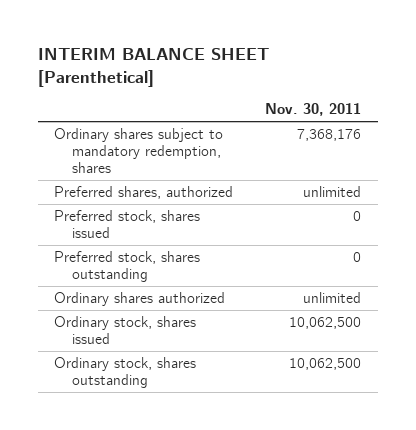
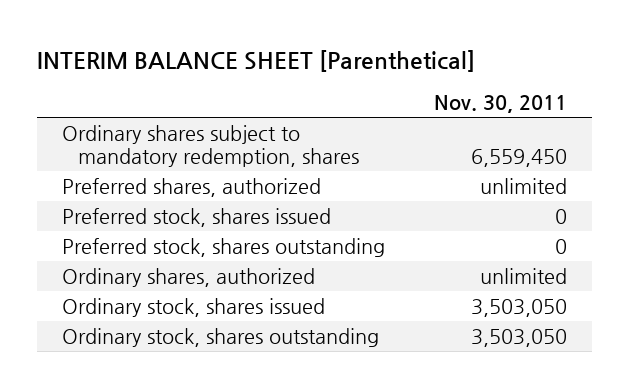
- Ordinary shares subject to mandatory redemption, shares | 7,368,176
+ Ordinary shares subject to mandatory redemption, shares | 6,559,450
- Ordinary shares authorized | unlimited
- Ordinary stock, shares issued | 10,062,500
- Ordinary stock, shares outstanding | 10,062,500
+ Ordinary shares, authorized | unlimited
+ Ordinary stock, shares issued | 3,503,050
+ Ordinary stock, shares outstanding | 3,503,050

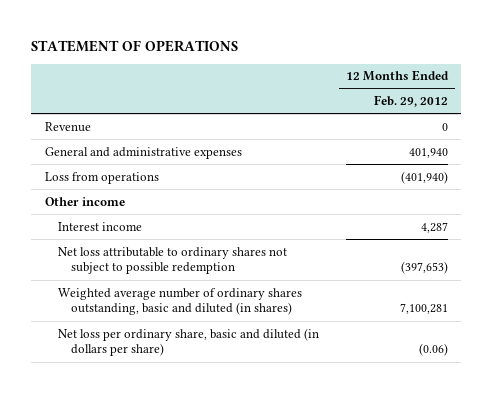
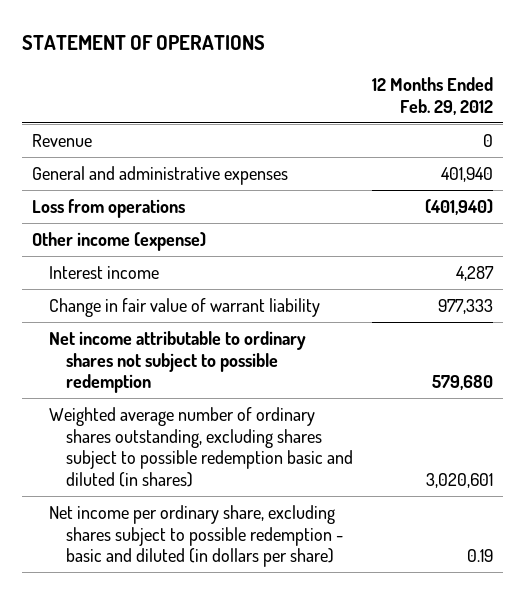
- Other income
+ Other income (expense)
- Net loss attributable to ordinary shares not subject to possible redemption | (397,653)
- Weighted average number of ordinary shares outstanding, basic and diluted (in shares) | 7,100,281
- Net loss per ordinary share, basic and diluted (in dollars per share) | (0.06)
+ Change in fair value of warrant liability | 977,333
+ Net income attributable to ordinary shares not subject to possible redemption | 579,680
+ Weighted average number of ordinary shares outstanding, excluding shares subject to possible redemption basic and diluted (in shares) | 3,020,601
+ Net income per ordinary share, excluding shares subject to possible redemption - basic and diluted (in dollars per share) | 0.19

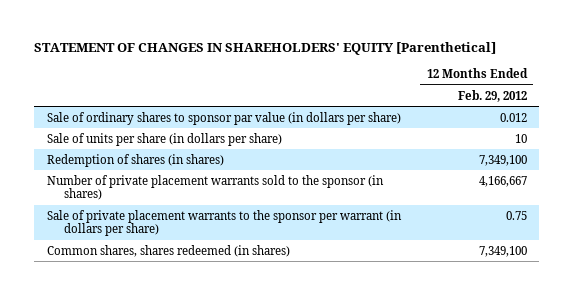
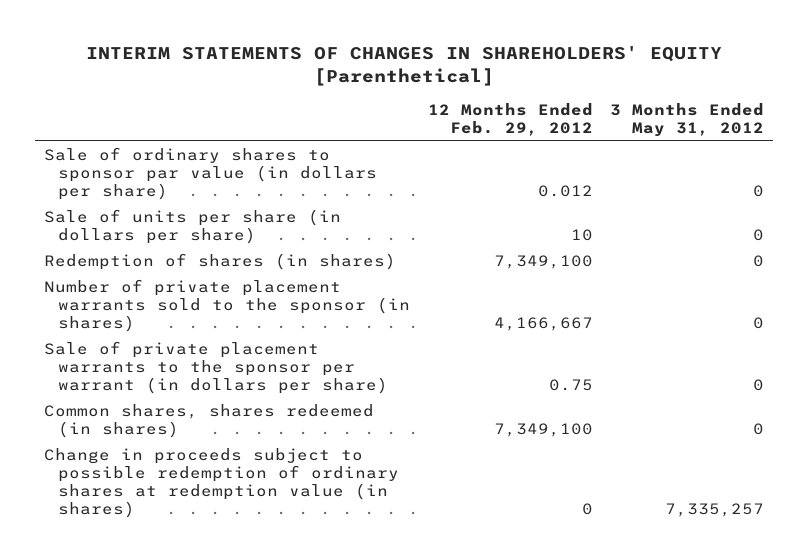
- STATEMENT OF CHANGES IN SHAREHOLDERS' EQUITY [Parenthetical]
+ INTERIM STATEMENTS OF CHANGES IN SHAREHOLDERS' EQUITY [Parenthetical]
- | 12 Months Ended Feb. 29, 2012
+ | 12 Months Ended Feb. 29, 2012 | 3 Months Ended May 31, 2012
+ Change in proceeds subject to possible redemption of ordinary shares at redemption value (in shares) | 0 | 7,335,257

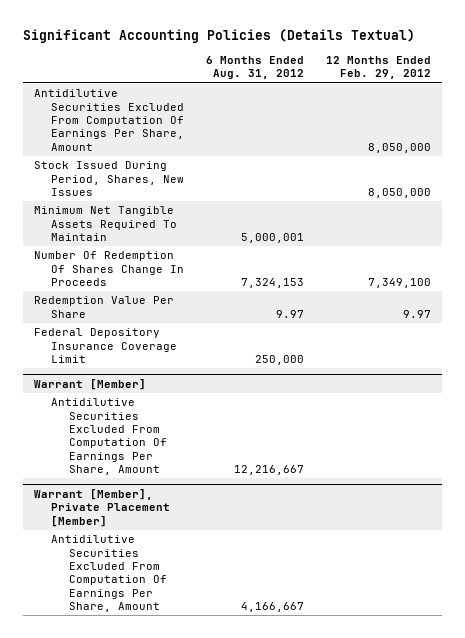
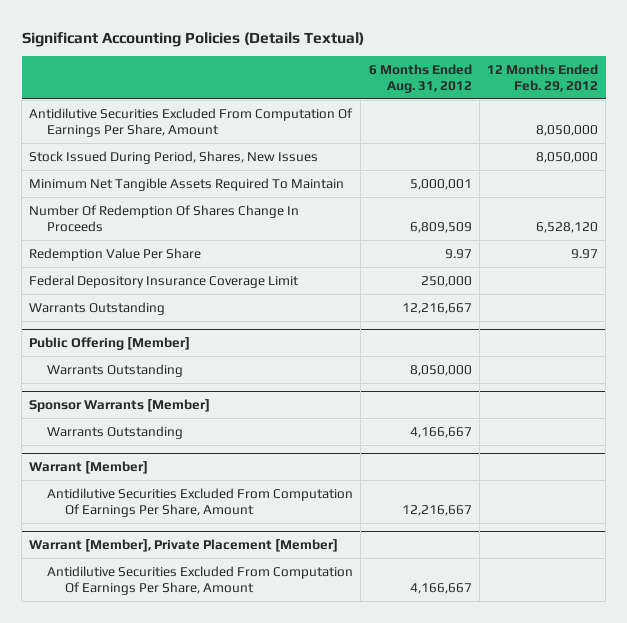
- Number Of Redemption Of Shares Change In Proceeds | 7,324,153 | 7,349,100
+ Number Of Redemption Of Shares Change In Proceeds | 6,809,509 | 6,528,120
+ Warrants Outstanding | 12,216,667 |
+ Public Offering [Member]
+ Warrants Outstanding | 8,050,000 |
+ Sponsor Warrants [Member]
+ Warrants Outstanding | 4,166,667 |

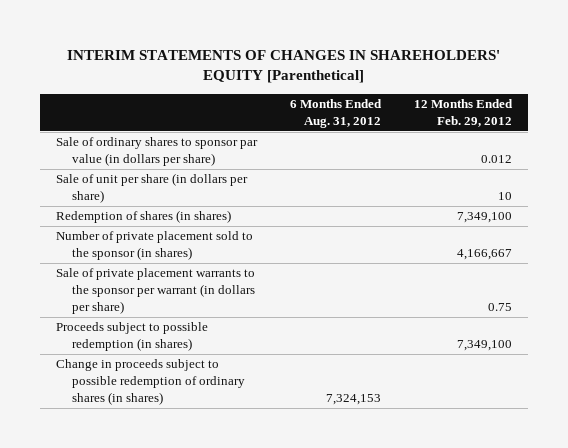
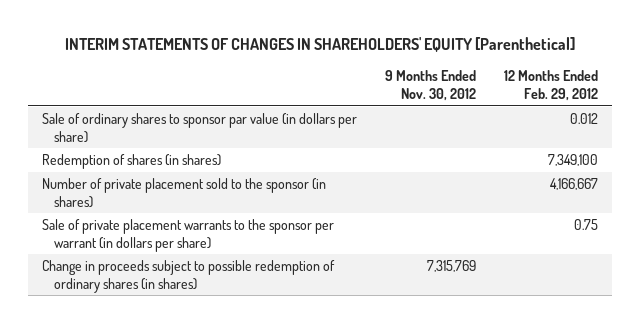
- | 6 Months Ended Aug. 31, 2012 | 12 Months Ended Feb. 29, 2012
+ | 9 Months Ended Nov. 30, 2012 | 12 Months Ended Feb. 29, 2012
- Sale of unit per share (in dollars per share) | | 10
- Proceeds subject to possible redemption (in shares) | | 7,349,100

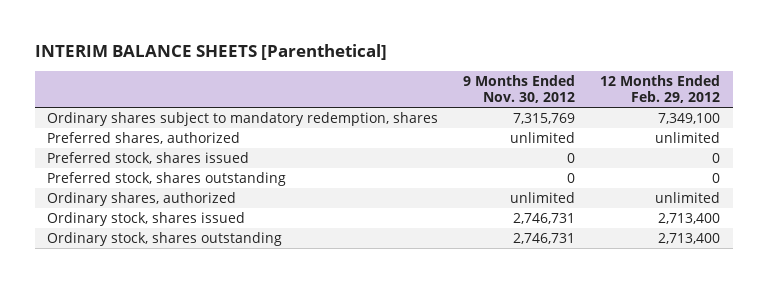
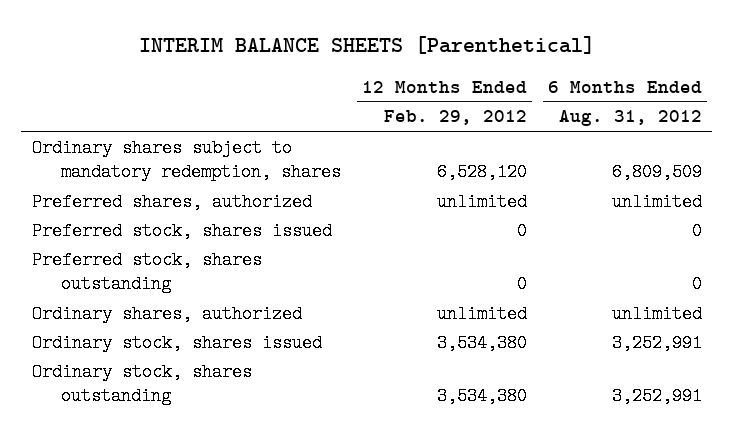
- | 9 Months Ended Nov. 30, 2012 | 12 Months Ended Feb. 29, 2012
+ | 12 Months Ended Feb. 29, 2012 | 6 Months Ended Aug. 31, 2012
- Ordinary shares subject to mandatory redemption, shares | 7,315,769 | 7,349,100
+ Ordinary shares subject to mandatory redemption, shares | 6,528,120 | 6,809,509
- Ordinary stock, shares issued | 2,746,731 | 2,713,400
- Ordinary stock, shares outstanding | 2,746,731 | 2,713,400
+ Ordinary stock, shares issued | 3,534,380 | 3,252,991
+ Ordinary stock, shares outstanding | 3,534,380 | 3,252,991

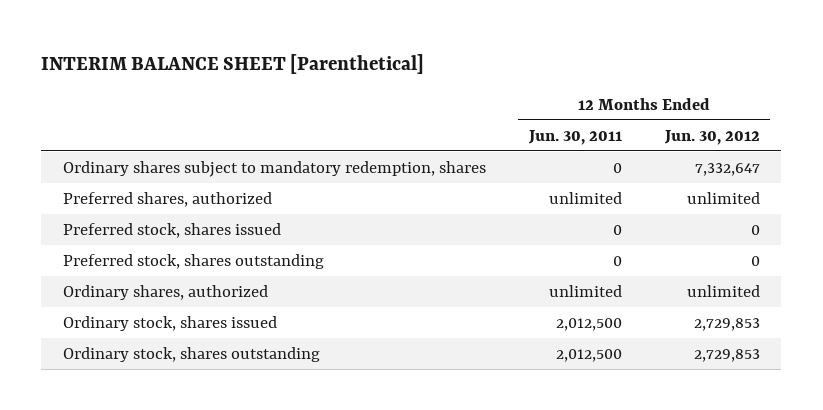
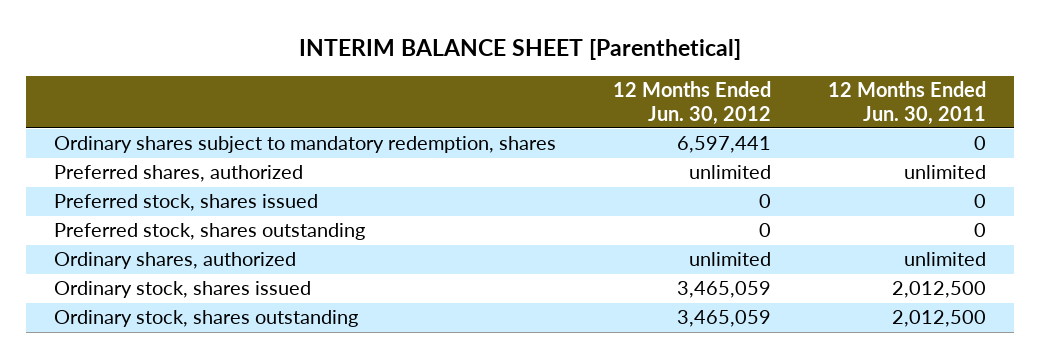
- | 12 Months Ended Jun. 30, 2011 | 12 Months Ended Jun. 30, 2012
+ | 12 Months Ended Jun. 30, 2012 | 12 Months Ended Jun. 30, 2011
- Ordinary shares subject to mandatory redemption, shares | 0 | 7,332,647
+ Ordinary shares subject to mandatory redemption, shares | 6,597,441 | 0
- Ordinary stock, shares issued | 2,012,500 | 2,729,853
- Ordinary stock, shares outstanding | 2,012,500 | 2,729,853
+ Ordinary stock, shares issued | 3,465,059 | 2,012,500
+ Ordinary stock, shares outstanding | 3,465,059 | 2,012,500

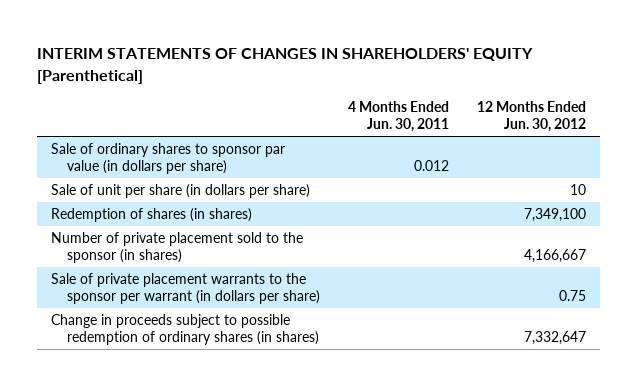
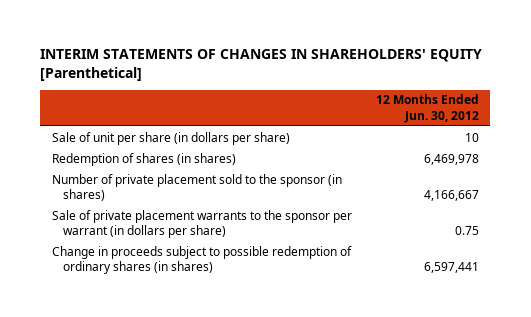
- | 4 Months Ended Jun. 30, 2011 | 12 Months Ended Jun. 30, 2012
+ | 12 Months Ended Jun. 30, 2012
- Sale of ordinary shares to sponsor par value (in dollars per share) | 0.012 |
- Redemption of shares (in shares) | | 7,349,100
+ Redemption of shares (in shares) | 6,469,978
- Change in proceeds subject to possible redemption of ordinary shares (in shares) | | 7,332,647
+ Change in proceeds subject to possible redemption of ordinary shares (in shares) | 6,597,441

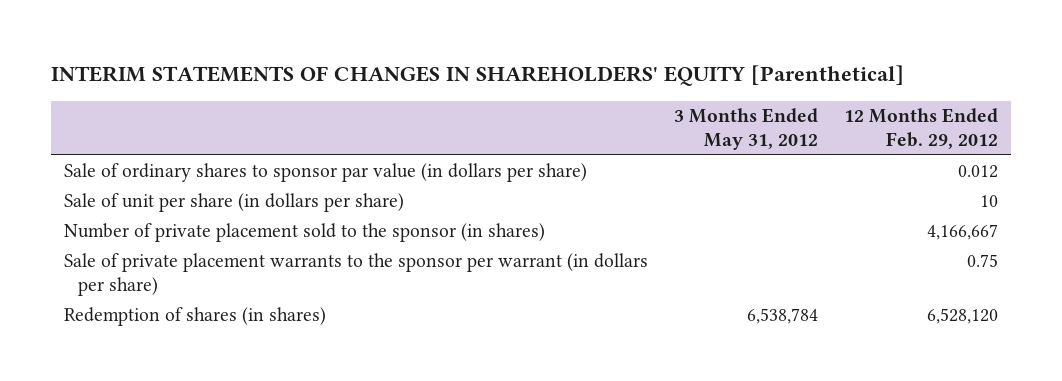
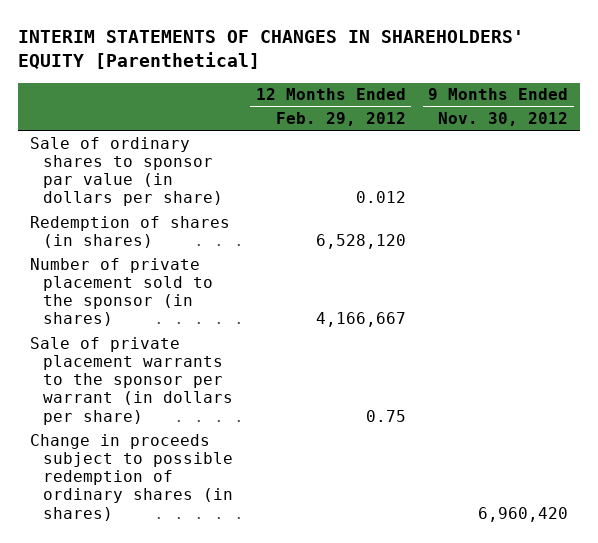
- | 3 Months Ended May 31, 2012 | 12 Months Ended Feb. 29, 2012
+ | 12 Months Ended Feb. 29, 2012 | 9 Months Ended Nov. 30, 2012
- Sale of unit per share (in dollars per share) | | 10
moved up: Redemption of shares (in shares) | 6,528,120 |
+ Change in proceeds subject to possible redemption of ordinary shares (in shares) | | 6,960,420

